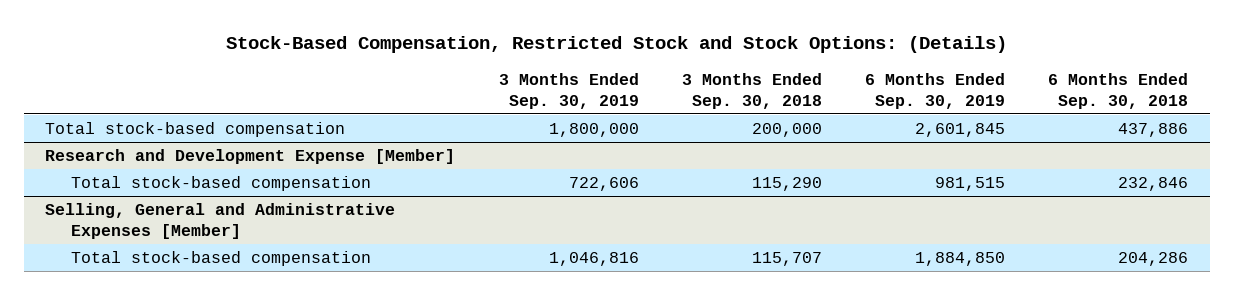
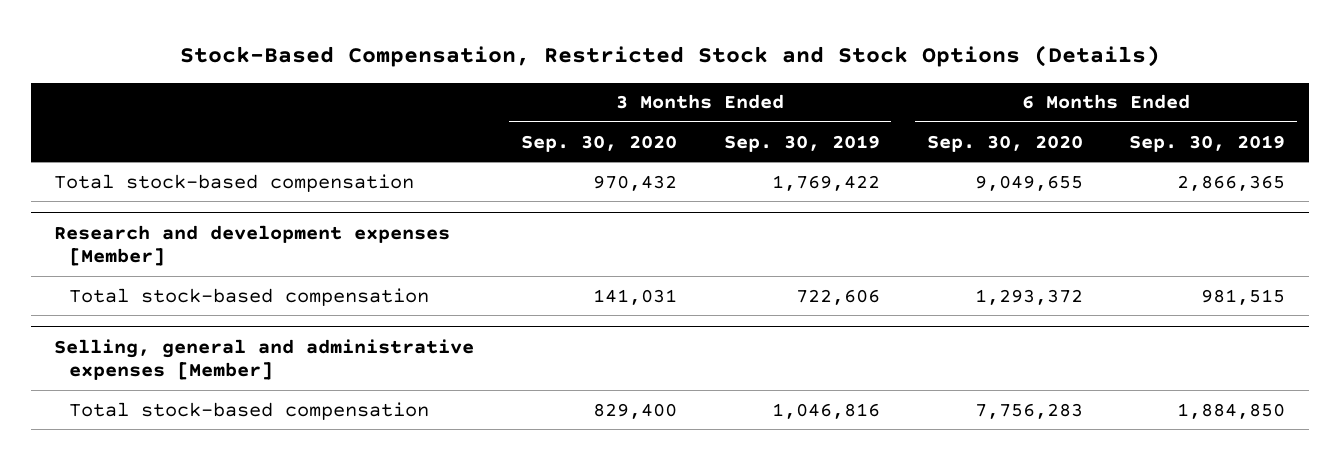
- Stock-Based Compensation, Restricted Stock and Stock Options: (Details)
+ Stock-Based Compensation, Restricted Stock and Stock Options (Details)
- | 3 Months Ended Sep. 30, 2019 | 3 Months Ended Sep. 30, 2018 | 6 Months Ended Sep. 30, 2019 | 6 Months Ended Sep. 30, 2018
+ | 3 Months Ended Sep. 30, 2020 | 3 Months Ended Sep. 30, 2019 | 6 Months Ended Sep. 30, 2020 | 6 Months Ended Sep. 30, 2019
- Total stock-based compensation | 1,800,000 | 200,000 | 2,601,845 | 437,886
- Research and Development Expense [Member]
+ Total stock-based compensation | 970,432 | 1,769,422 | 9,049,655 | 2,866,365
+ Research and development expenses [Member]
- Selling, General and Administrative Expenses [Member]
+ Selling, general and administrative expenses [Member]

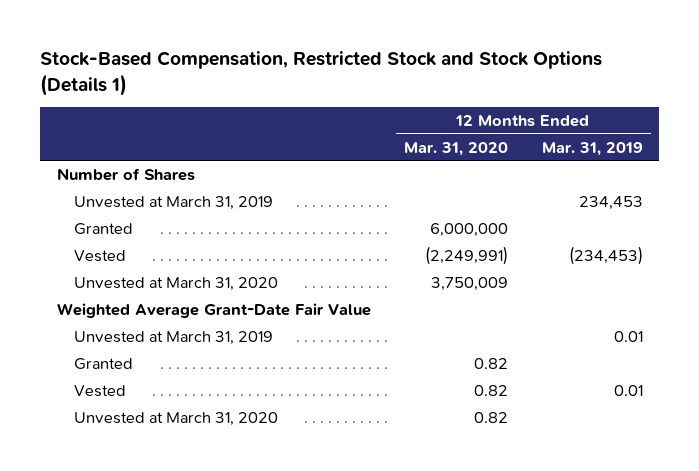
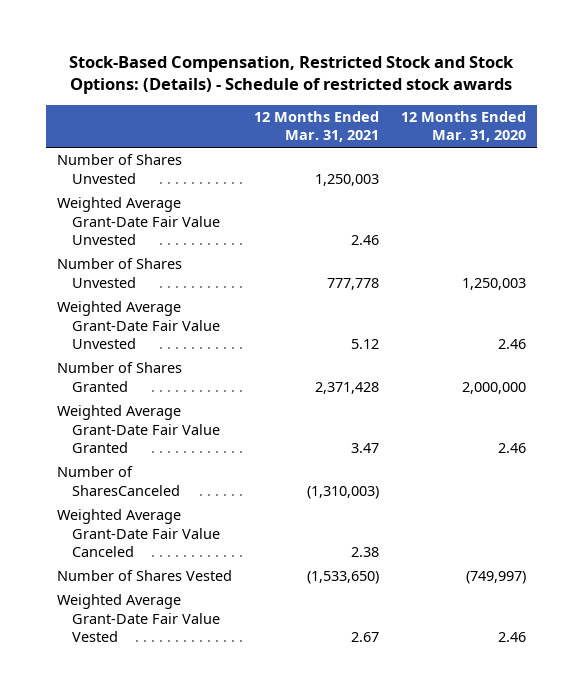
- Stock-Based Compensation, Restricted Stock and Stock Options (Details 1)
+ Stock-Based Compensation, Restricted Stock and Stock Options: (Details) - Schedule of restricted stock awards
- | 12 Months Ended Mar. 31, 2020 | 12 Months Ended Mar. 31, 2019
+ | 12 Months Ended Mar. 31, 2021 | 12 Months Ended Mar. 31, 2020
- Number of Shares
- Unvested at March 31, 2019 | | 234,453
- Granted | 6,000,000 |
- Vested | (2,249,991) | (234,453)
- Unvested at March 31, 2020 | 3,750,009 |
- Weighted Average Grant-Date Fair Value
- Unvested at March 31, 2019 | | 0.01
- Granted | 0.82 |
- Vested | 0.82 | 0.01
- Unvested at March 31, 2020 | 0.82 |
+ Number of Shares Unvested | 1,250,003 |
+ Weighted Average Grant-Date Fair Value Unvested | 2.46 |
+ Number of Shares Unvested | 777,778 | 1,250,003
+ Weighted Average Grant-Date Fair Value Unvested | 5.12 | 2.46
+ Number of Shares Granted | 2,371,428 | 2,000,000
+ Weighted Average Grant-Date Fair Value Granted | 3.47 | 2.46
+ Number of SharesCanceled | (1,310,003) |
+ Weighted Average Grant-Date Fair Value Canceled | 2.38 |
+ Number of Shares Vested | (1,533,650) | (749,997)
+ Weighted Average Grant-Date Fair Value Vested | 2.67 | 2.46

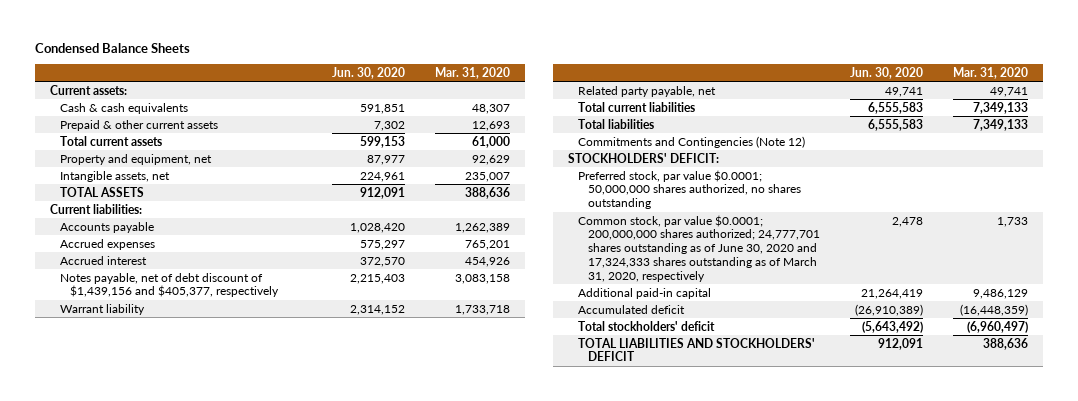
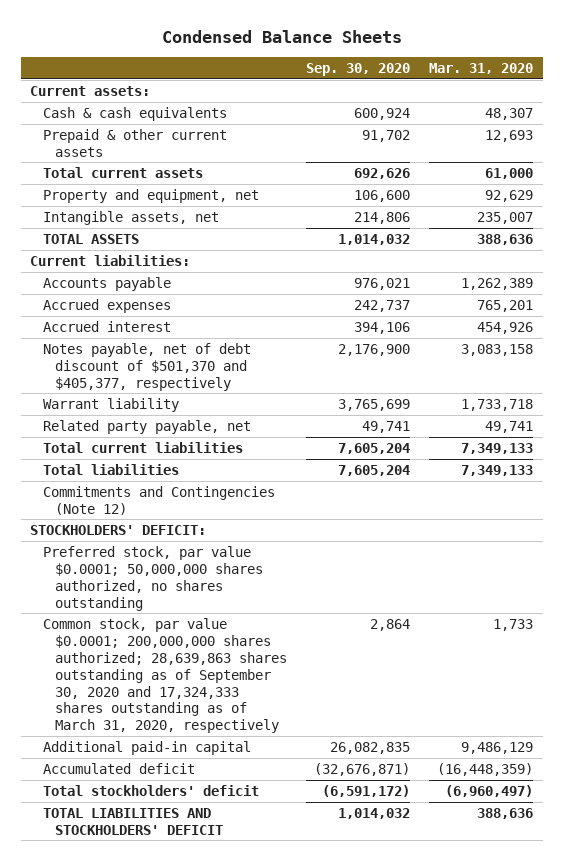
- | Jun. 30, 2020 | Mar. 31, 2020
+ | Sep. 30, 2020 | Mar. 31, 2020
- Notes payable, net of debt discount of $1,439,156 and $405,377, respectively | 2,215,403 | 3,083,158
+ Notes payable, net of debt discount of $501,370 and $405,377, respectively | 2,176,900 | 3,083,158
- Common stock, par value $0.0001; 200,000,000 shares authorized; 24,777,701 shares outstanding as of June 30, 2020 and 17,324,333 shares outstanding as of March 31, 2020, respectively | 2,478 | 1,733
+ Common stock, par value $0.0001; 200,000,000 shares authorized; 28,639,863 shares outstanding as of September 30, 2020 and 17,324,333 shares outstanding as of March 31, 2020, respectively | 2,864 | 1,733

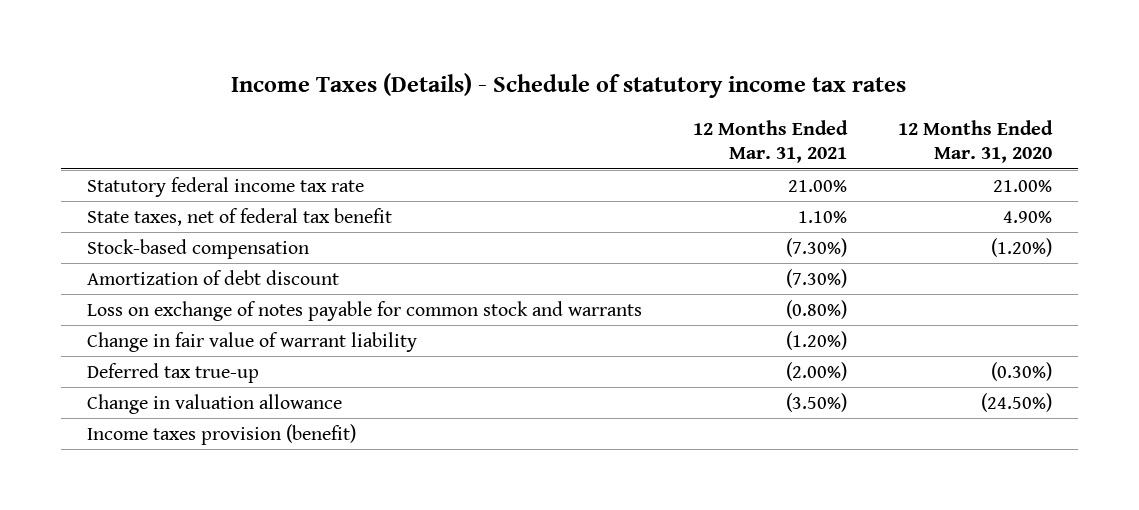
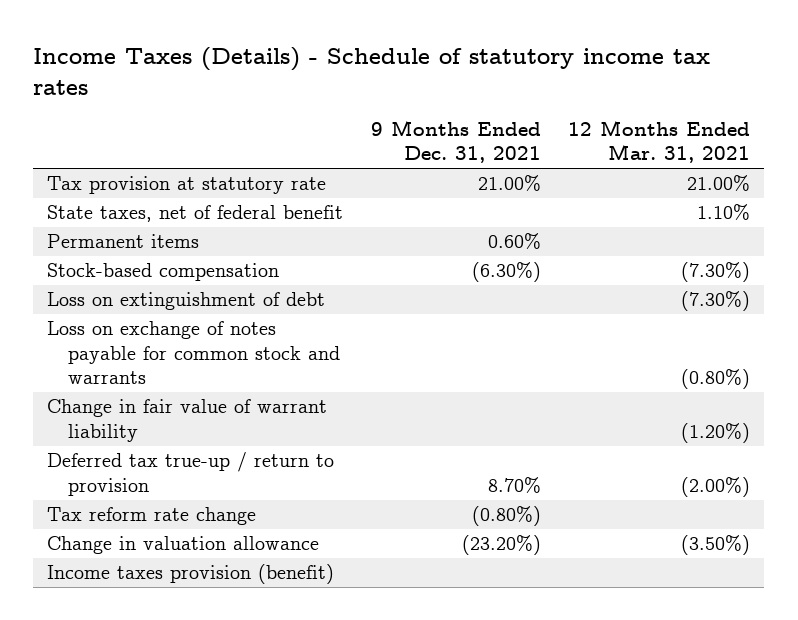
- | 12 Months Ended Mar. 31, 2021 | 12 Months Ended Mar. 31, 2020
+ | 9 Months Ended Dec. 31, 2021 | 12 Months Ended Mar. 31, 2021
- Statutory federal income tax rate | 21.00% | 21.00%
- State taxes, net of federal tax benefit | 1.10% | 4.90%
+ Tax provision at statutory rate | 21.00% | 21.00%
+ State taxes, net of federal benefit | | 1.10%
+ Permanent items | 0.60% |
- Amortization of debt discount | (7.30%) |
+ Loss on extinguishment of debt | | (7.30%)
- Deferred tax true-up | (2.00%) | (0.30%)
+ Deferred tax true-up / return to provision | 8.70% | (2.00%)
+ Tax reform rate change | (0.80%) |

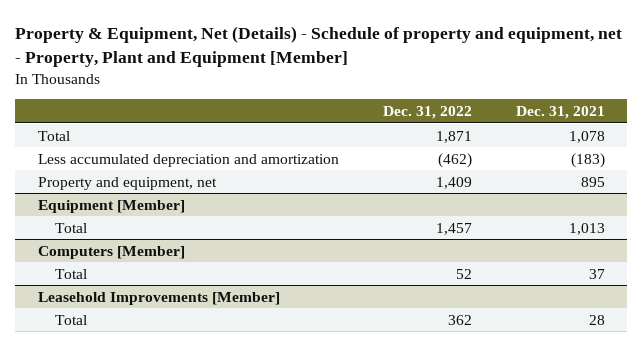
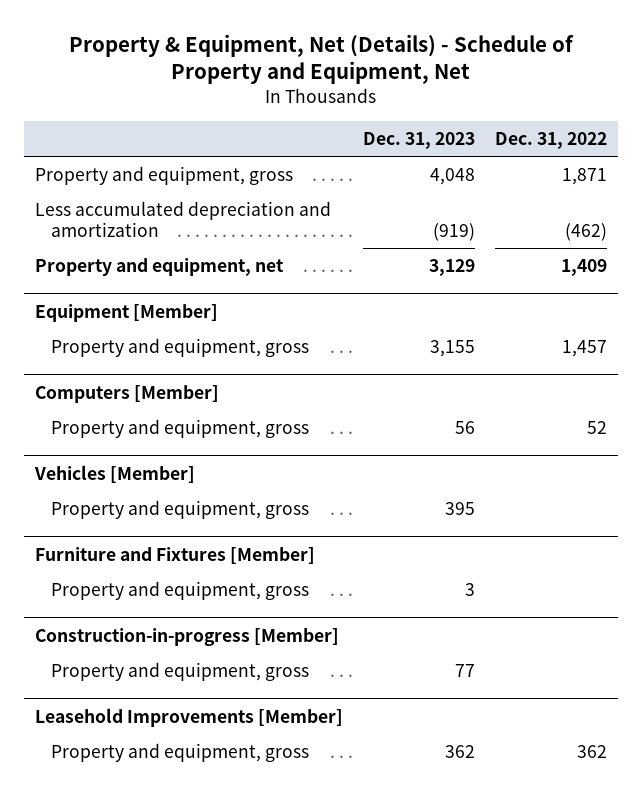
- Property & Equipment, Net (Details) - Schedule of property and equipment, net - Property, Plant and Equipment [Member]
+ Property & Equipment, Net (Details) - Schedule of Property and Equipment, Net
- | Dec. 31, 2022 | Dec. 31, 2021
+ | Dec. 31, 2023 | Dec. 31, 2022
- Total | 1,871 | 1,078
+ Property and equipment, gross | 4,048 | 1,871
@ Equipment [Member]
- Total | 1,457 | 1,013
+ Property and equipment, gross | 3,155 | 1,457
@ Computers [Member]
- Total | 52 | 37
+ Property and equipment, gross | 56 | 52
+ Vehicles [Member]
+ Property and equipment, gross | 395 |
+ Furniture and Fixtures [Member]
+ Property and equipment, gross | 3 |
+ Construction-in-progress [Member]
+ Property and equipment, gross | 77 |
@ Leasehold Improvements [Member]
- Total | 362 | 28
+ Property and equipment, gross | 362 | 362

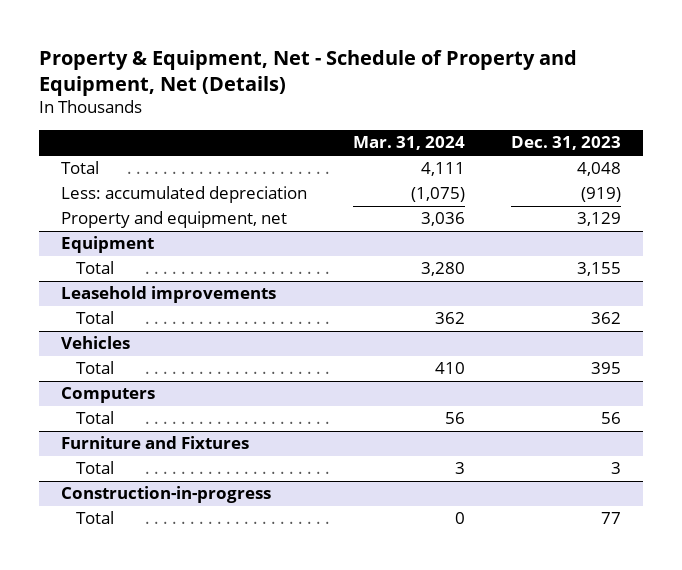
- Property & Equipment, Net (Details) - Schedule of Property and Equipment, Net
+ Property & Equipment, Net - Schedule of Property and Equipment, Net (Details)
- | Dec. 31, 2023 | Dec. 31, 2022
+ | Mar. 31, 2024 | Dec. 31, 2023
- Property and equipment, gross | 4,048 | 1,871
- Less accumulated depreciation and amortization | (919) | (462)
+ Total | 4,111 | 4,048
+ Less: accumulated depreciation | (1,075) | (919)
- Equipment [Member]
- Property and equipment, gross | 3,155 | 1,457
- Computers [Member]
- Property and equipment, gross | 56 | 52
- Vehicles [Member]
- Property and equipment, gross | 395 |
- Furniture and Fixtures [Member]
- Property and equipment, gross | 3 |
- Construction-in-progress [Member]
- Property and equipment, gross | 77 |
- Leasehold Improvements [Member]
- Property and equipment, gross | 362 | 362
+ Equipment
+ Total | 3,280 | 3,155
+ Leasehold improvements
+ Total | 362 | 362
+ Vehicles
+ Total | 410 | 395
+ Computers
+ Total | 56 | 56
+ Furniture and Fixtures
+ Total | 3 | 3
+ Construction-in-progress
+ Total | 0 | 77

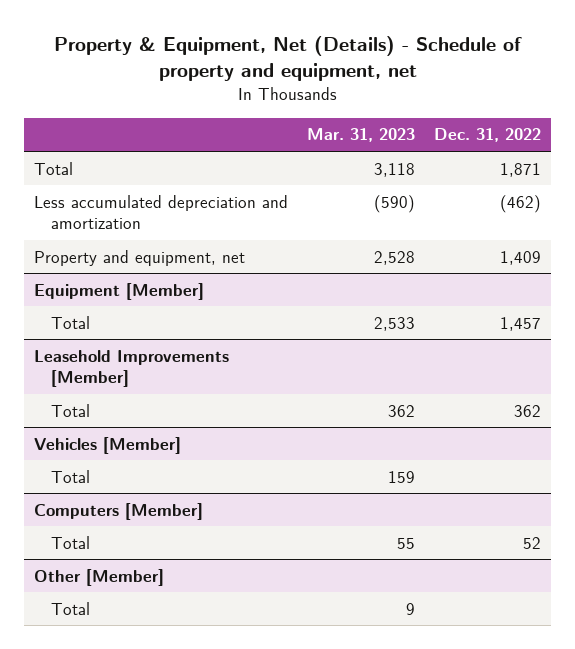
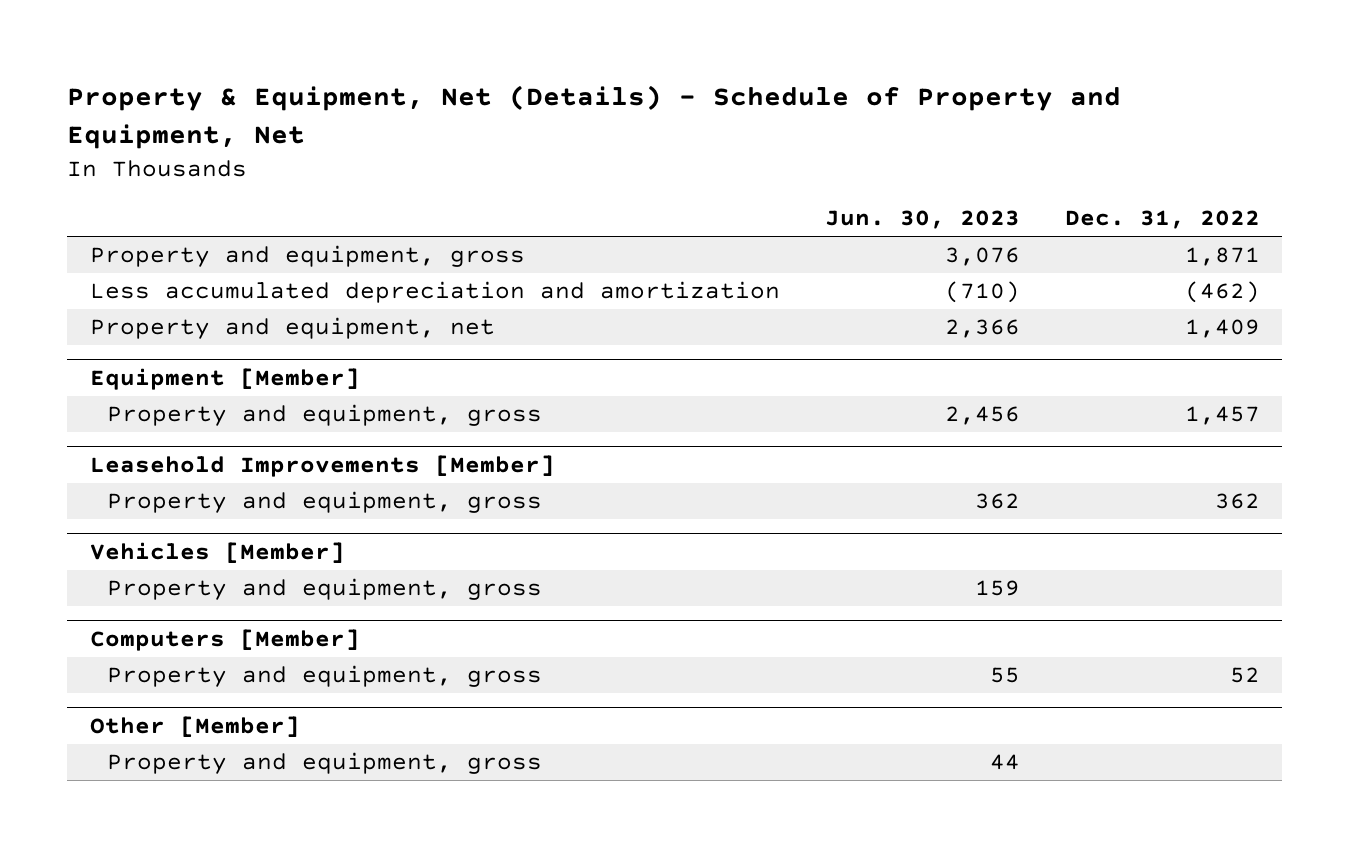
- Property & Equipment, Net (Details) - Schedule of property and equipment, net
+ Property & Equipment, Net (Details) - Schedule of Property and Equipment, Net
- | Mar. 31, 2023 | Dec. 31, 2022
+ | Jun. 30, 2023 | Dec. 31, 2022
- Total | 3,118 | 1,871
+ Property and equipment, gross | 3,076 | 1,871
@ Equipment [Member]
- Total | 2,533 | 1,457
+ Property and equipment, gross | 2,456 | 1,457
@ Leasehold Improvements [Member]
- Total | 362 | 362
+ Property and equipment, gross | 362 | 362
@ Vehicles [Member]
- Total | 159 |
+ Property and equipment, gross | 159 |
@ Computers [Member]
- Total | 55 | 52
+ Property and equipment, gross | 55 | 52
@ Other [Member]
- Total | 9 |
+ Property and equipment, gross | 44 |

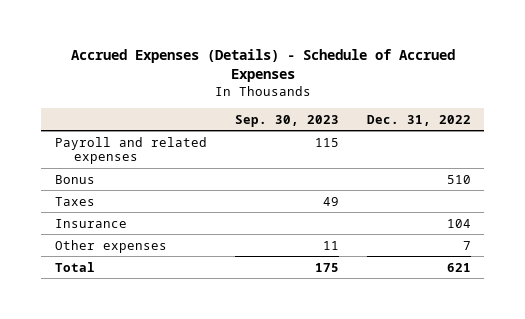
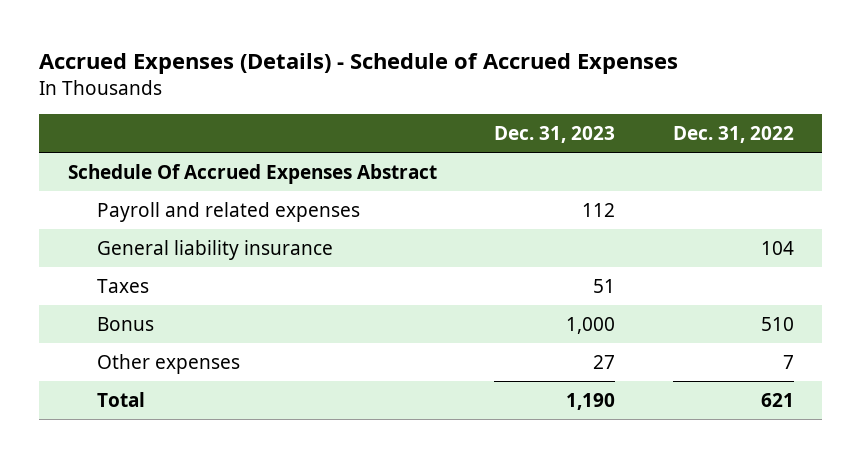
- | Sep. 30, 2023 | Dec. 31, 2022
+ | Dec. 31, 2023 | Dec. 31, 2022
+ Schedule Of Accrued Expenses Abstract
+ General liability insurance | | 104
- Insurance | | 104
moved down: Bonus | 1,000 | 510

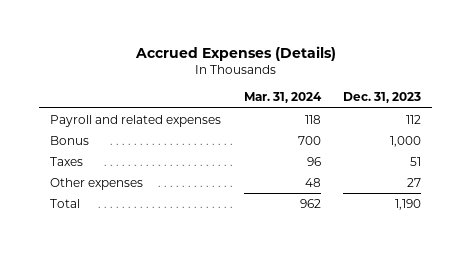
- Accrued Expenses (Details) - Schedule of Accrued Expenses
+ Accrued Expenses (Details)
- | Dec. 31, 2023 | Dec. 31, 2022
+ | Mar. 31, 2024 | Dec. 31, 2023
- Schedule Of Accrued Expenses Abstract
- General liability insurance | | 104
moved down: Taxes | 96 | 51

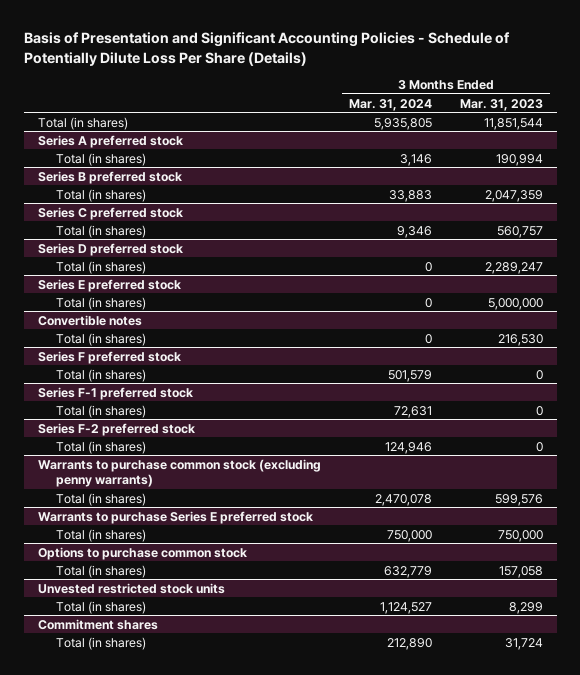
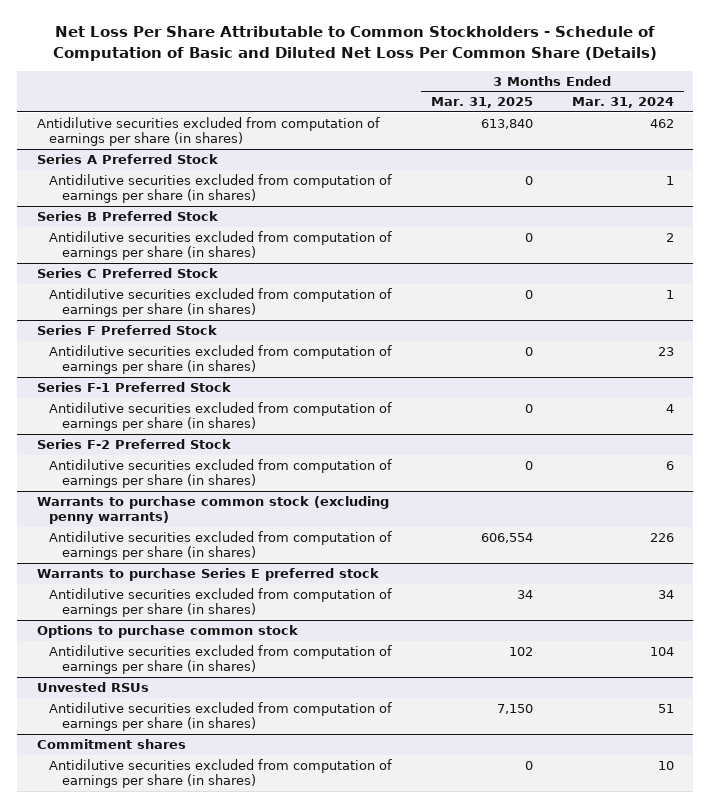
- Basis of Presentation and Significant Accounting Policies - Schedule of Potentially Dilute Loss Per Share (Details)
+ Net Loss Per Share Attributable to Common Stockholders - Schedule of Computation of Basic and Diluted Net Loss Per Common Share (Details)
- | 3 Months Ended Mar. 31, 2024 | 3 Months Ended Mar. 31, 2023
+ | 3 Months Ended Mar. 31, 2025 | 3 Months Ended Mar. 31, 2024
- Total (in shares) | 5,935,805 | 11,851,544
- Series A preferred stock
- Total (in shares) | 3,146 | 190,994
- Series B preferred stock
- Total (in shares) | 33,883 | 2,047,359
- Series C preferred stock
- Total (in shares) | 9,346 | 560,757
- Series D preferred stock
- Total (in shares) | 0 | 2,289,247
- Series E preferred stock
- Total (in shares) | 0 | 5,000,000
- Convertible notes
- Total (in shares) | 0 | 216,530
- Series F preferred stock
- Total (in shares) | 501,579 | 0
- Series F-1 preferred stock
- Total (in shares) | 72,631 | 0
- Series F-2 preferred stock
- Total (in shares) | 124,946 | 0
+ Antidilutive securities excluded from computation of earnings per share (in shares) | 613,840 | 462
+ Series A Preferred Stock
+ Antidilutive securities excluded from computation of earnings per share (in shares) | 0 | 1
+ Series B Preferred Stock
+ Antidilutive securities excluded from computation of earnings per share (in shares) | 0 | 2
+ Series C Preferred Stock
+ Antidilutive securities excluded from computation of earnings per share (in shares) | 0 | 1
+ Series F Preferred Stock
+ Antidilutive securities excluded from computation of earnings per share (in shares) | 0 | 23
+ Series F-1 Preferred Stock
+ Antidilutive securities excluded from computation of earnings per share (in shares) | 0 | 4
+ Series F-2 Preferred Stock
+ Antidilutive securities excluded from computation of earnings per share (in shares) | 0 | 6
@ Warrants to purchase common stock (excluding penny warrants)
- Total (in shares) | 2,470,078 | 599,576
+ Antidilutive securities excluded from computation of earnings per share (in shares) | 606,554 | 226
@ Warrants to purchase Series E preferred stock
- Total (in shares) | 750,000 | 750,000
+ Antidilutive securities excluded from computation of earnings per share (in shares) | 34 | 34
@ Options to purchase common stock
- Total (in shares) | 632,779 | 157,058
- Unvested restricted stock units
- Total (in shares) | 1,124,527 | 8,299
@ Options to purchase common stock
+ Antidilutive securities excluded from computation of earnings per share (in shares) | 102 | 104
+ Unvested RSUs
+ Antidilutive securities excluded from computation of earnings per share (in shares) | 7,150 | 51
@ Commitment shares
- Total (in shares) | 212,890 | 31,724
+ Antidilutive securities excluded from computation of earnings per share (in shares) | 0 | 10

